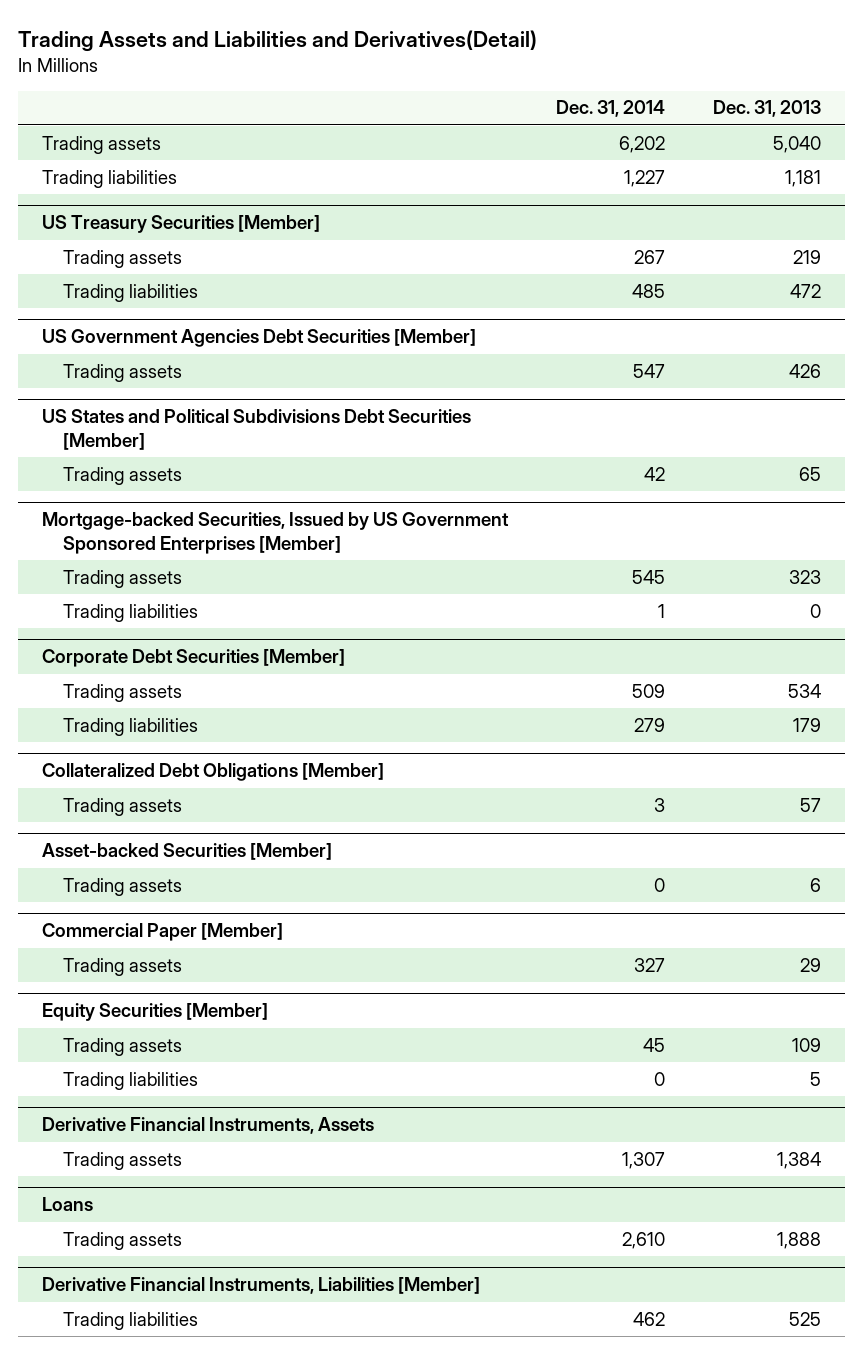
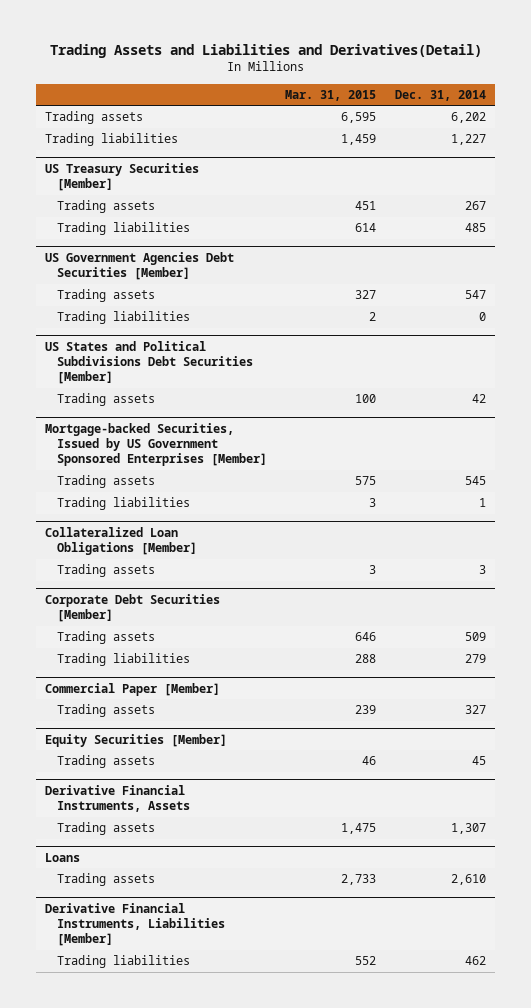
- | Dec. 31, 2014 | Dec. 31, 2013
+ | Mar. 31, 2015 | Dec. 31, 2014
@ US Government Agencies Debt Securities [Member]
+ Trading liabilities | 2 | 0
+ Collateralized Loan Obligations [Member]
+ Trading assets | 3 | 3
- Collateralized Debt Obligations [Member]
- Trading assets | 3 | 57
- Asset-backed Securities [Member]
- Trading assets | 0 | 6
@ Equity Securities [Member]
- Trading liabilities | 0 | 5

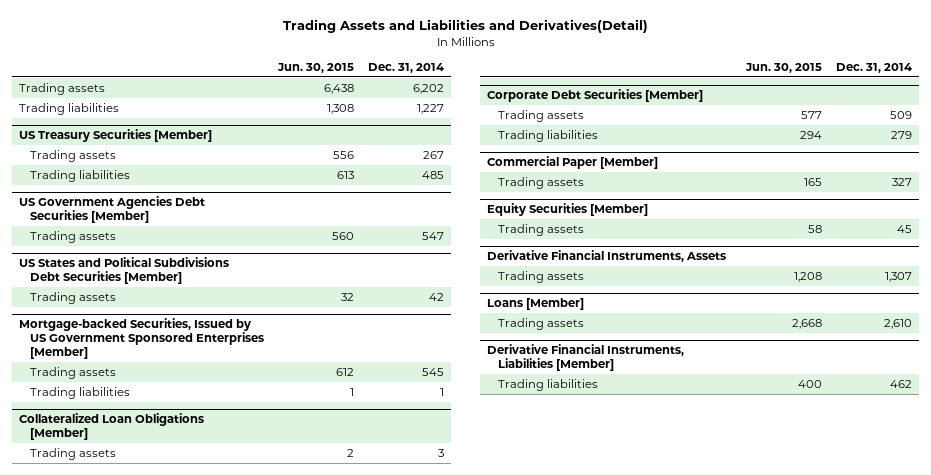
- | Mar. 31, 2015 | Dec. 31, 2014
+ | Jun. 30, 2015 | Dec. 31, 2014
@ US Government Agencies Debt Securities [Member]
- Trading liabilities | 2 | 0
- Loans
+ Loans [Member]

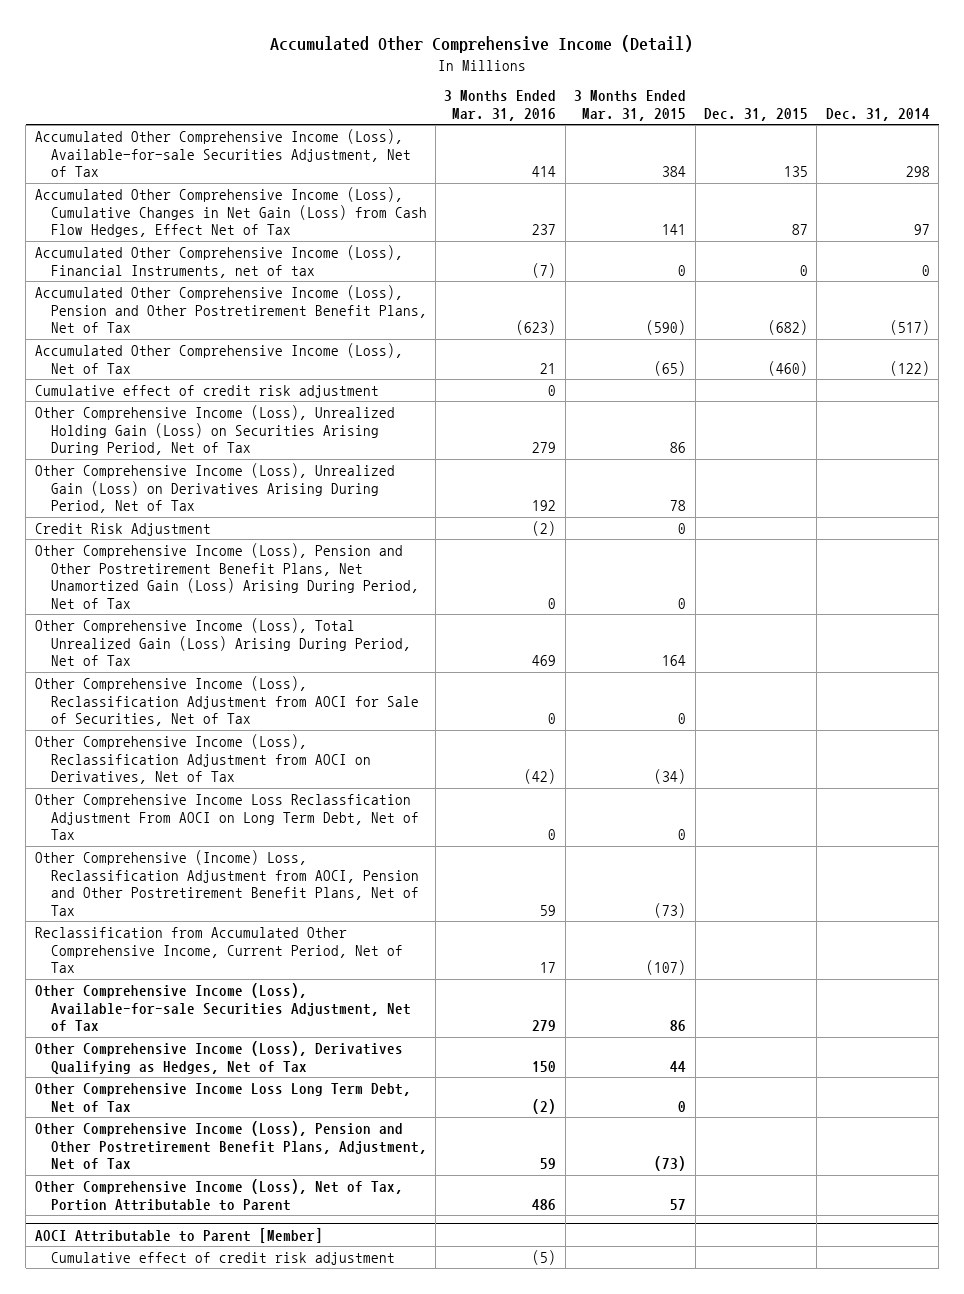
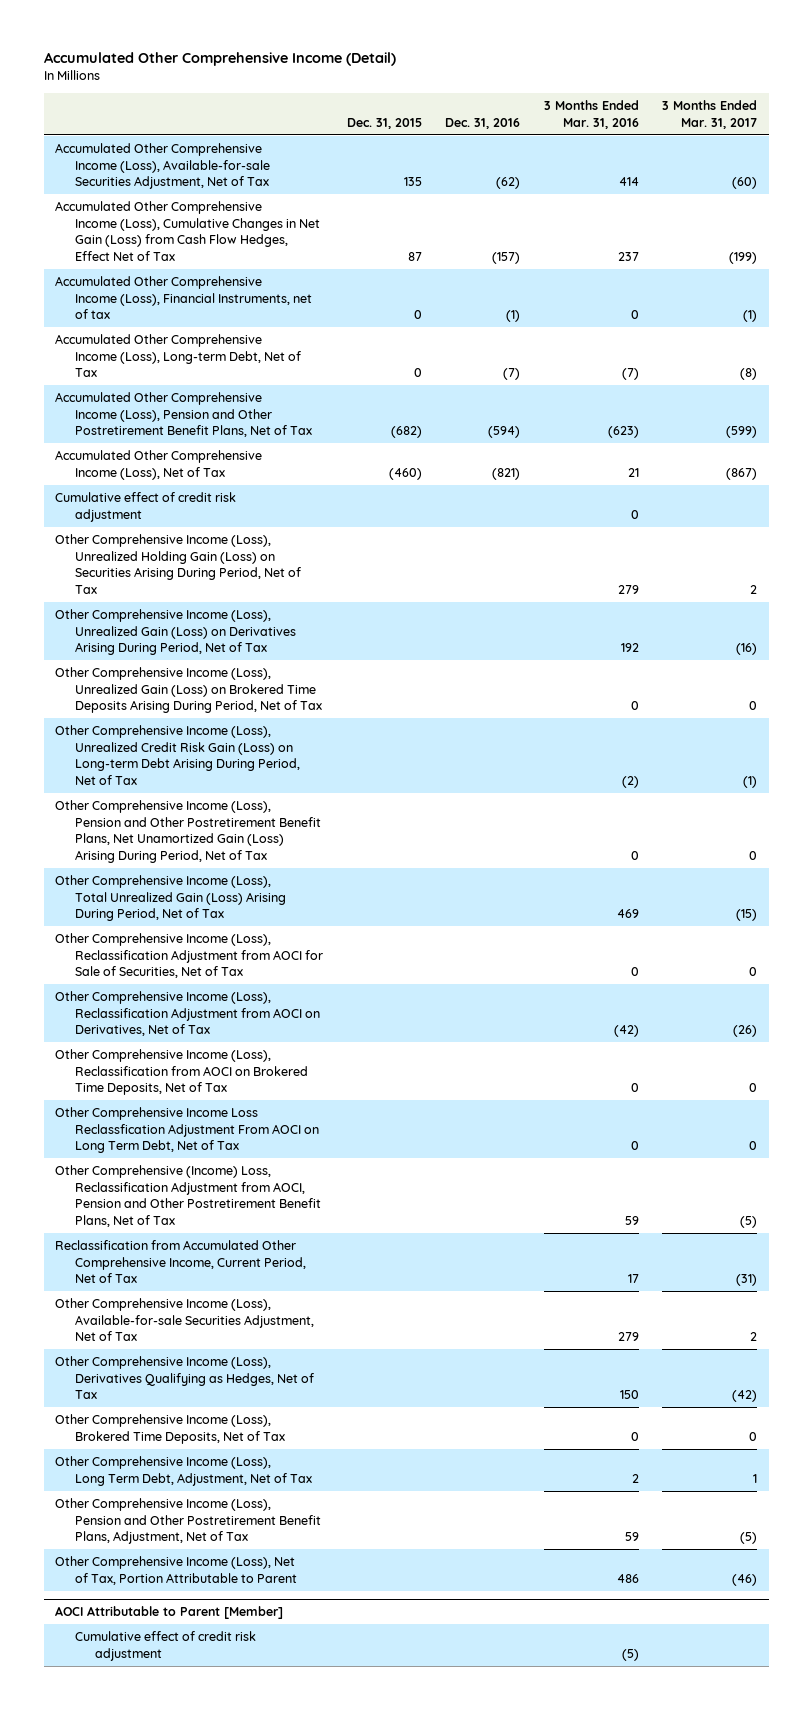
- | 3 Months Ended Mar. 31, 2016 | 3 Months Ended Mar. 31, 2015 | Dec. 31, 2015 | Dec. 31, 2014
+ | Dec. 31, 2015 | Dec. 31, 2016 | 3 Months Ended Mar. 31, 2016 | 3 Months Ended Mar. 31, 2017
- Accumulated Other Comprehensive Income (Loss), Financial Instruments, net of tax | (7) | 0 | 0 | 0
+ Accumulated Other Comprehensive Income (Loss), Financial Instruments, net of tax | 0 | (1) | 0 | (1)
+ Accumulated Other Comprehensive Income (Loss), Long-term Debt, Net of Tax | 0 | (7) | (7) | (8)
- Credit Risk Adjustment | (2) | 0 | |
+ Other Comprehensive Income (Loss), Unrealized Gain (Loss) on Brokered Time Deposits Arising During Period, Net of Tax | | | 0 | 0
+ Other Comprehensive Income (Loss), Unrealized Credit Risk Gain (Loss) on Long-term Debt Arising During Period, Net of Tax | | | (2) | (1)
+ Other Comprehensive Income (Loss), Reclassification from AOCI on Brokered Time Deposits, Net of Tax | | | 0 | 0
- Other Comprehensive Income Loss Long Term Debt, Net of Tax | (2) | 0 | |
+ Other Comprehensive Income (Loss), Brokered Time Deposits, Net of Tax | | | 0 | 0
+ Other Comprehensive Income (Loss), Long Term Debt, Adjustment, Net of Tax | | | 2 | 1

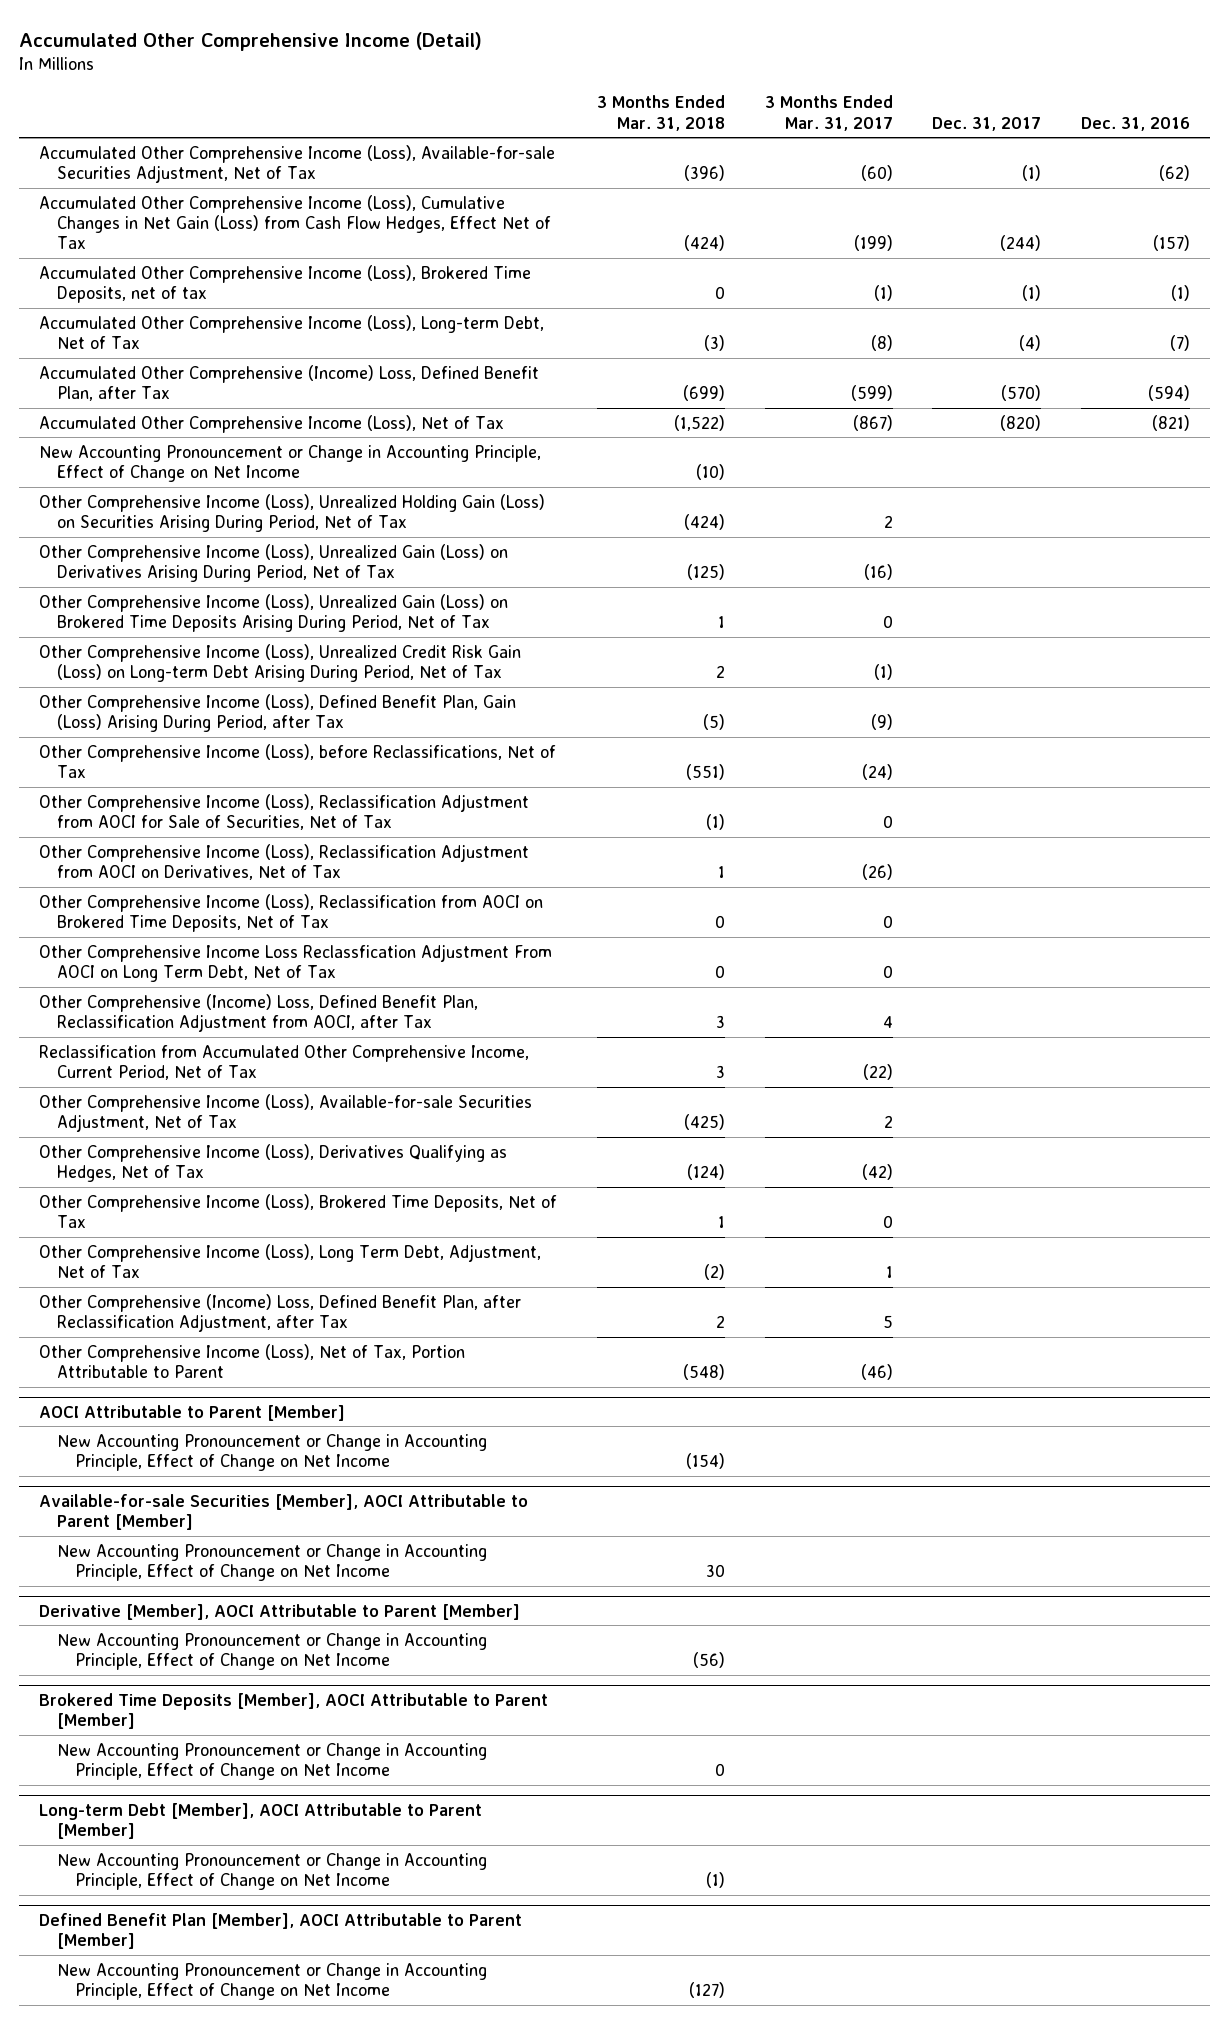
- | Dec. 31, 2015 | Dec. 31, 2016 | 3 Months Ended Mar. 31, 2016 | 3 Months Ended Mar. 31, 2017
+ | 3 Months Ended Mar. 31, 2018 | 3 Months Ended Mar. 31, 2017 | Dec. 31, 2017 | Dec. 31, 2016
- Accumulated Other Comprehensive Income (Loss), Financial Instruments, net of tax | 0 | (1) | 0 | (1)
+ Accumulated Other Comprehensive Income (Loss), Brokered Time Deposits, net of tax | 0 | (1) | (1) | (1)
- Accumulated Other Comprehensive Income (Loss), Pension and Other Postretirement Benefit Plans, Net of Tax | (682) | (594) | (623) | (599)
+ Accumulated Other Comprehensive (Income) Loss, Defined Benefit Plan, after Tax | (699) | (599) | (570) | (594)
- Cumulative effect of credit risk adjustment | | | 0 |
+ New Accounting Pronouncement or Change in Accounting Principle, Effect of Change on Net Income | (10) | | |
- Other Comprehensive Income (Loss), Pension and Other Postretirement Benefit Plans, Net Unamortized Gain (Loss) Arising During Period, Net of Tax | | | 0 | 0
- Other Comprehensive Income (Loss), Total Unrealized Gain (Loss) Arising During Period, Net of Tax | | | 469 | (15)
+ Other Comprehensive Income (Loss), Defined Benefit Plan, Gain (Loss) Arising During Period, after Tax | (5) | (9) | |
+ Other Comprehensive Income (Loss), before Reclassifications, Net of Tax | (551) | (24) | |
- Other Comprehensive (Income) Loss, Reclassification Adjustment from AOCI, Pension and Other Postretirement Benefit Plans, Net of Tax | | | 59 | (5)
- Reclassification from Accumulated Other Comprehensive Income, Current Period, Net of Tax | | | 17 | (31)
+ Other Comprehensive (Income) Loss, Defined Benefit Plan, Reclassification Adjustment from AOCI, after Tax | 3 | 4 | |
+ Reclassification from Accumulated Other Comprehensive Income, Current Period, Net of Tax | 3 | (22) | |
- Other Comprehensive Income (Loss), Pension and Other Postretirement Benefit Plans, Adjustment, Net of Tax | | | 59 | (5)
+ Other Comprehensive (Income) Loss, Defined Benefit Plan, after Reclassification Adjustment, after Tax | 2 | 5 | |
@ AOCI Attributable to Parent [Member]
- Cumulative effect of credit risk adjustment | | | (5) |
+ New Accounting Pronouncement or Change in Accounting Principle, Effect of Change on Net Income | (154) | | |
+ Available-for-sale Securities [Member], AOCI Attributable to Parent [Member]
+ New Accounting Pronouncement or Change in Accounting Principle, Effect of Change on Net Income | 30 | | |
+ Derivative [Member], AOCI Attributable to Parent [Member]
+ New Accounting Pronouncement or Change in Accounting Principle, Effect of Change on Net Income | (56) | | |
+ Brokered Time Deposits [Member], AOCI Attributable to Parent [Member]
+ New Accounting Pronouncement or Change in Accounting Principle, Effect of Change on Net Income | 0 | | |
+ Long-term Debt [Member], AOCI Attributable to Parent [Member]
+ New Accounting Pronouncement or Change in Accounting Principle, Effect of Change on Net Income | (1) | | |
+ Defined Benefit Plan [Member], AOCI Attributable to Parent [Member]
+ New Accounting Pronouncement or Change in Accounting Principle, Effect of Change on Net Income | (127) | | |

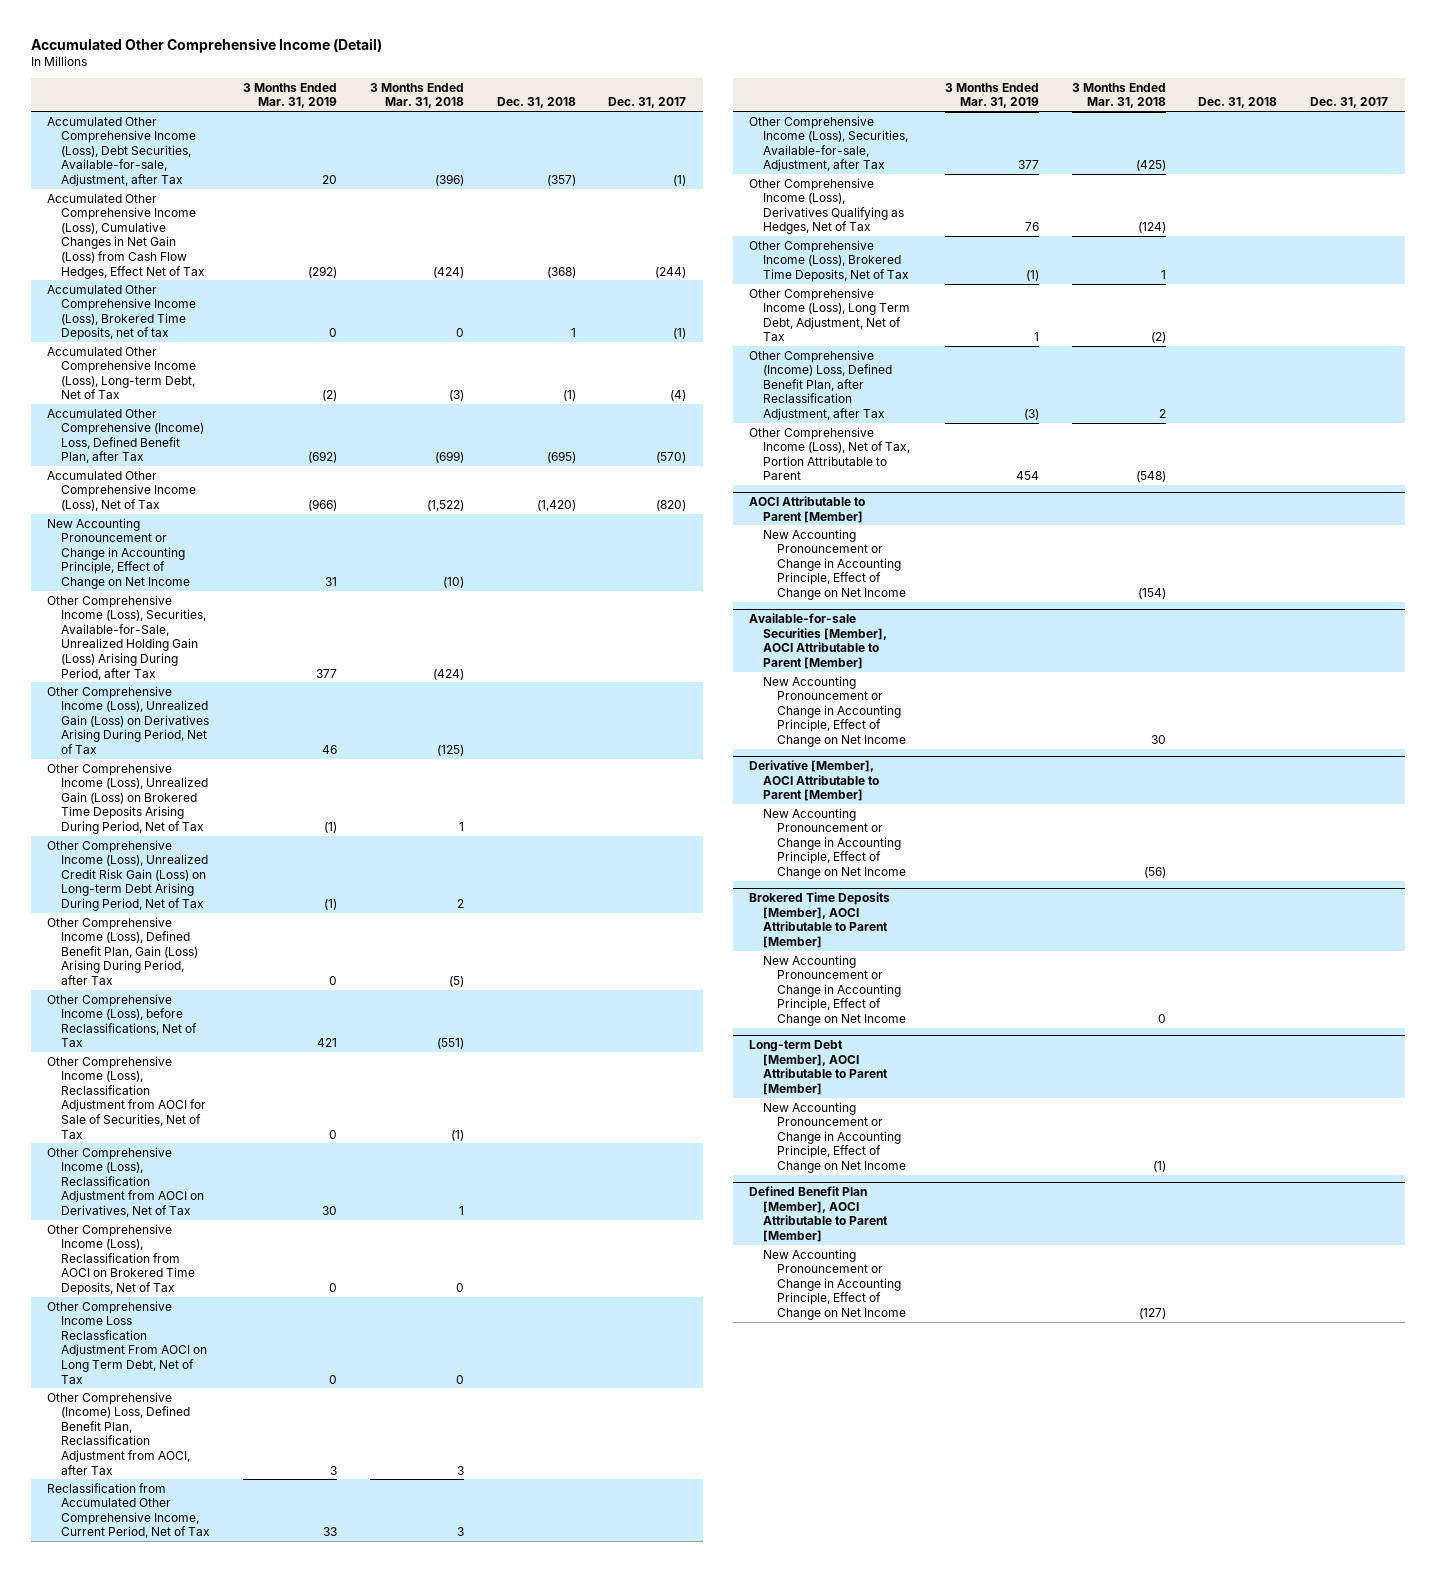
- | 3 Months Ended Mar. 31, 2018 | 3 Months Ended Mar. 31, 2017 | Dec. 31, 2017 | Dec. 31, 2016
+ | 3 Months Ended Mar. 31, 2019 | 3 Months Ended Mar. 31, 2018 | Dec. 31, 2018 | Dec. 31, 2017
- Accumulated Other Comprehensive Income (Loss), Available-for-sale Securities Adjustment, Net of Tax | (396) | (60) | (1) | (62)
+ Accumulated Other Comprehensive Income (Loss), Debt Securities, Available-for-sale, Adjustment, after Tax | 20 | (396) | (357) | (1)
- Other Comprehensive Income (Loss), Unrealized Holding Gain (Loss) on Securities Arising During Period, Net of Tax | (424) | 2 | |
+ Other Comprehensive Income (Loss), Securities, Available-for-Sale, Unrealized Holding Gain (Loss) Arising During Period, after Tax | 377 | (424) | |
- Other Comprehensive Income (Loss), Available-for-sale Securities Adjustment, Net of Tax | (425) | 2 | |
+ Other Comprehensive Income (Loss), Securities, Available-for-sale, Adjustment, after Tax | 377 | (425) | |

